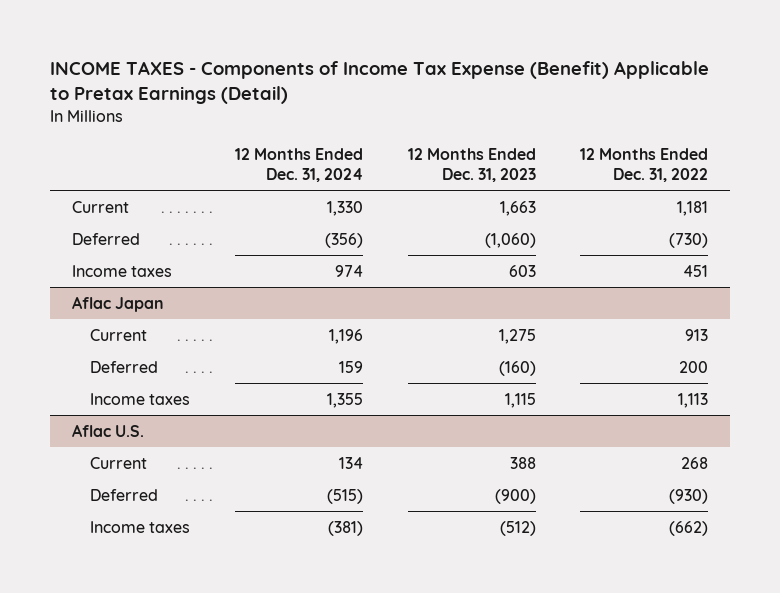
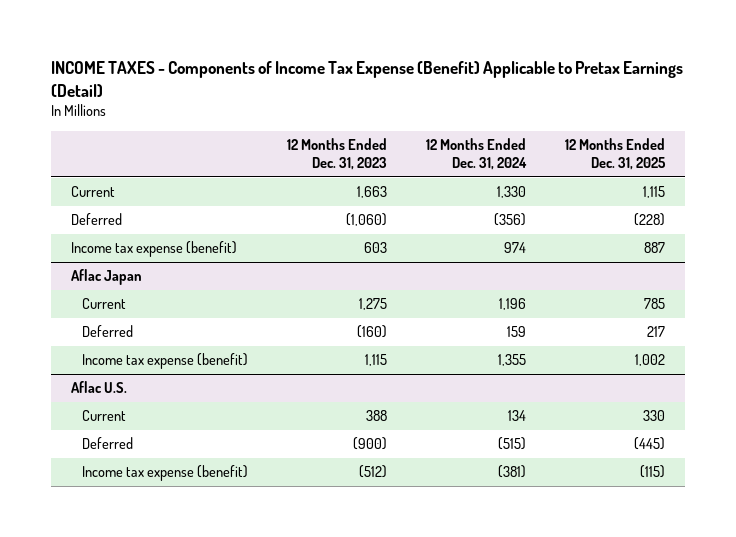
- | 12 Months Ended Dec. 31, 2024 | 12 Months Ended Dec. 31, 2023 | 12 Months Ended Dec. 31, 2022
+ | 12 Months Ended Dec. 31, 2023 | 12 Months Ended Dec. 31, 2024 | 12 Months Ended Dec. 31, 2025
- Income taxes | 974 | 603 | 451
+ Income tax expense (benefit) | 603 | 974 | 887
@ Aflac Japan
- Income taxes | 1,355 | 1,115 | 1,113
+ Income tax expense (benefit) | 1,115 | 1,355 | 1,002
@ Aflac U.S.
- Income taxes | (381) | (512) | (662)
+ Income tax expense (benefit) | (512) | (381) | (115)

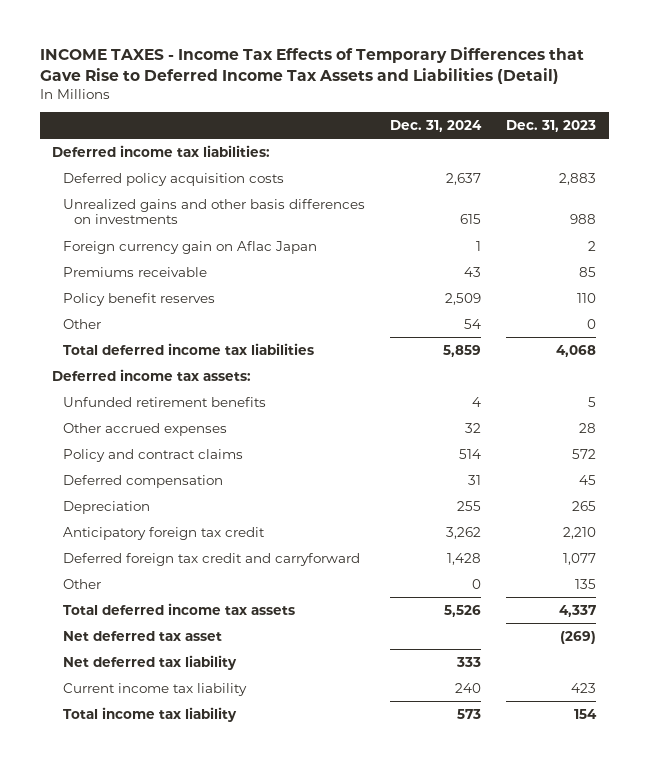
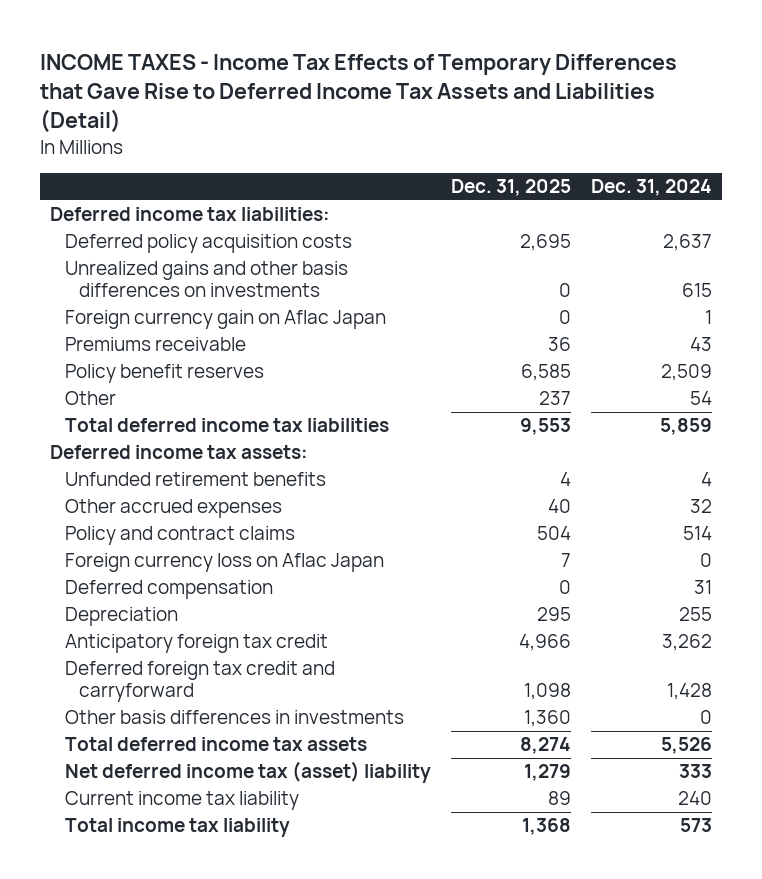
- | Dec. 31, 2024 | Dec. 31, 2023
+ | Dec. 31, 2025 | Dec. 31, 2024
+ Foreign currency loss on Aflac Japan | 7 | 0
- Other | 0 | 135
+ Other basis differences in investments | 1,360 | 0
- Net deferred tax asset | | (269)
- Net deferred tax liability | 333 |
+ Net deferred income tax (asset) liability | 1,279 | 333

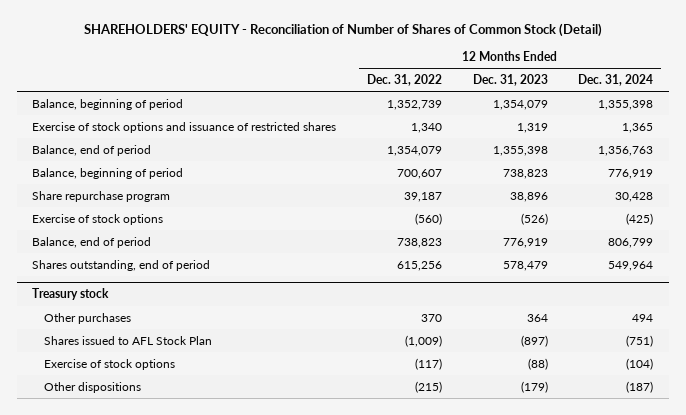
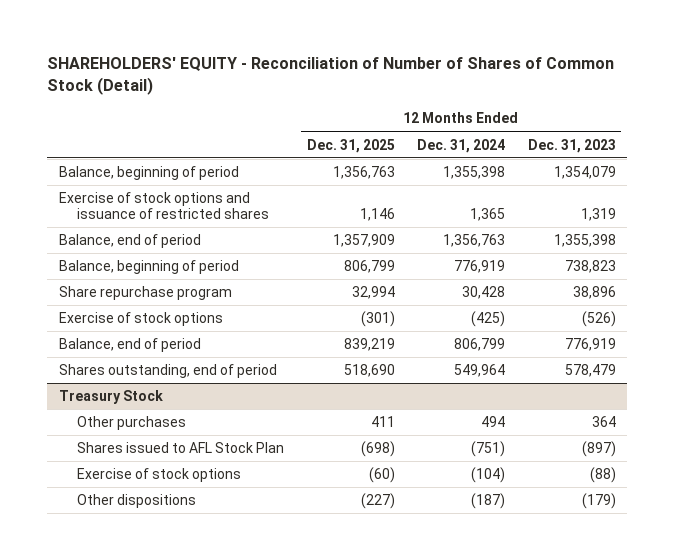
- | 12 Months Ended Dec. 31, 2022 | 12 Months Ended Dec. 31, 2023 | 12 Months Ended Dec. 31, 2024
+ | 12 Months Ended Dec. 31, 2025 | 12 Months Ended Dec. 31, 2024 | 12 Months Ended Dec. 31, 2023
- Treasury stock
+ Treasury Stock

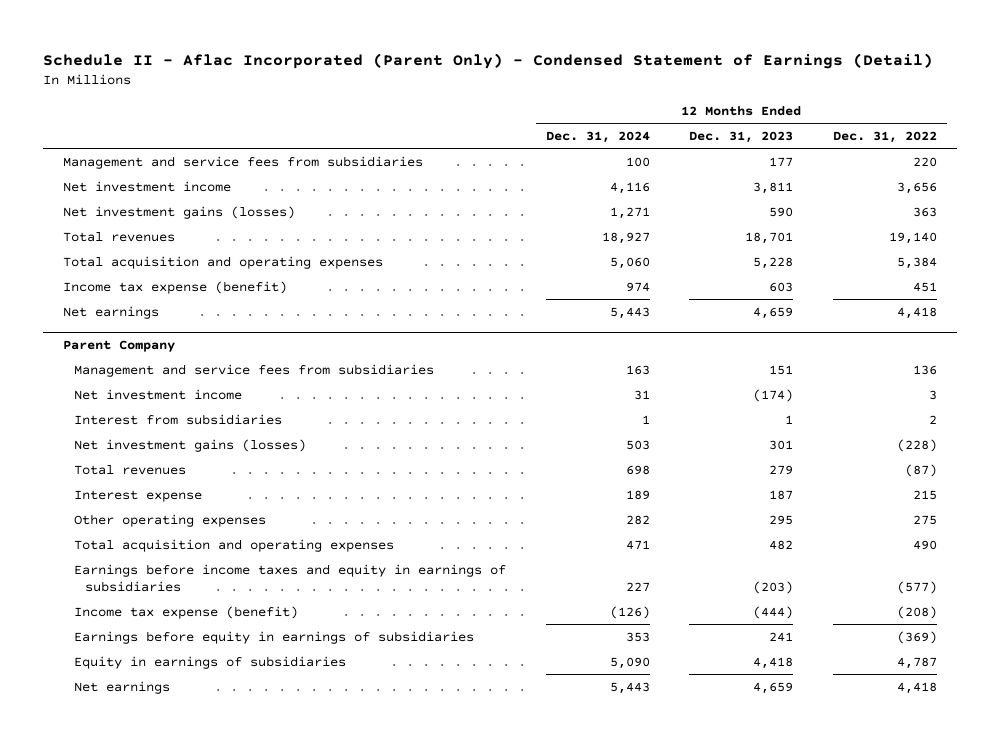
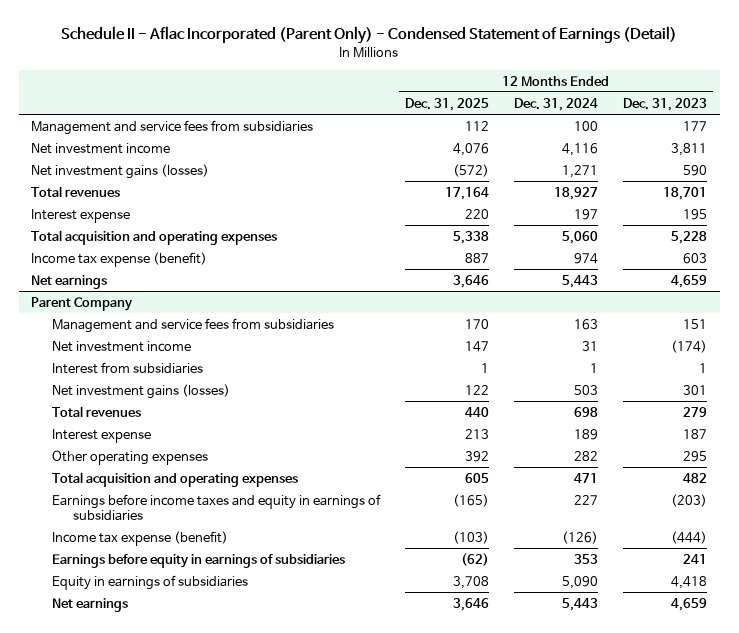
- | 12 Months Ended Dec. 31, 2024 | 12 Months Ended Dec. 31, 2023 | 12 Months Ended Dec. 31, 2022
+ | 12 Months Ended Dec. 31, 2025 | 12 Months Ended Dec. 31, 2024 | 12 Months Ended Dec. 31, 2023
+ Interest expense | 220 | 197 | 195

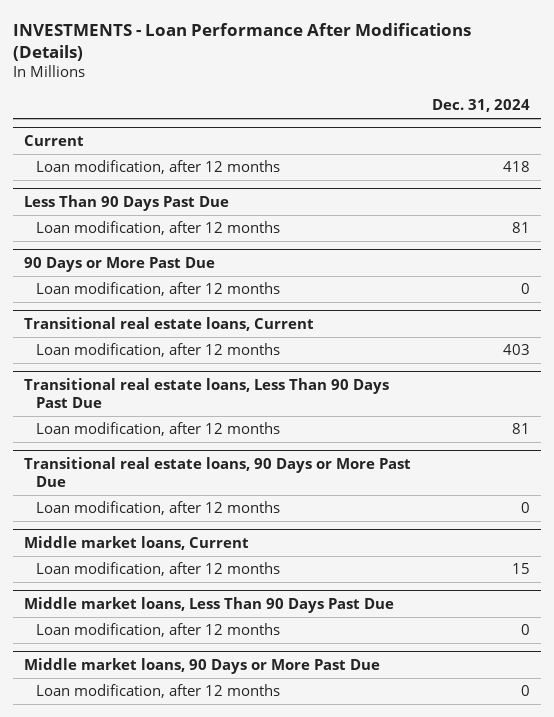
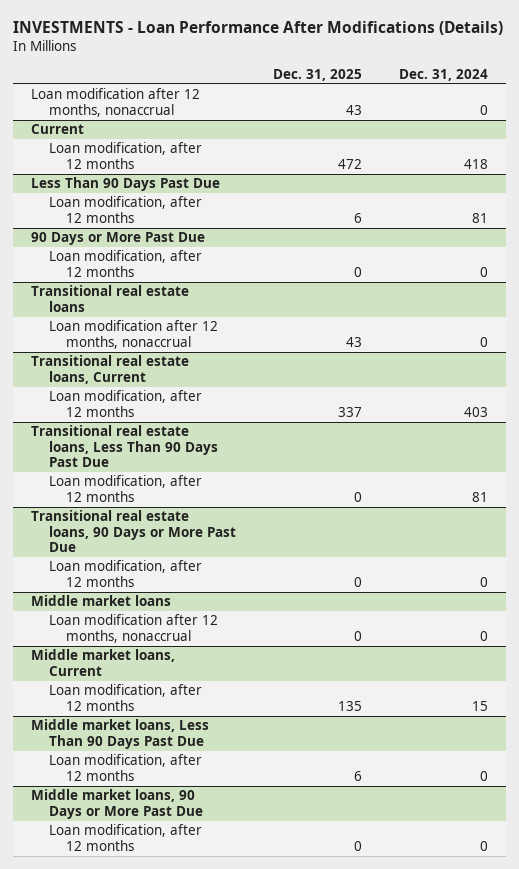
- | Dec. 31, 2024
+ | Dec. 31, 2025 | Dec. 31, 2024
+ Loan modification after 12 months, nonaccrual | 43 | 0
+ Transitional real estate loans
+ Loan modification after 12 months, nonaccrual | 43 | 0
+ Middle market loans
+ Loan modification after 12 months, nonaccrual | 0 | 0

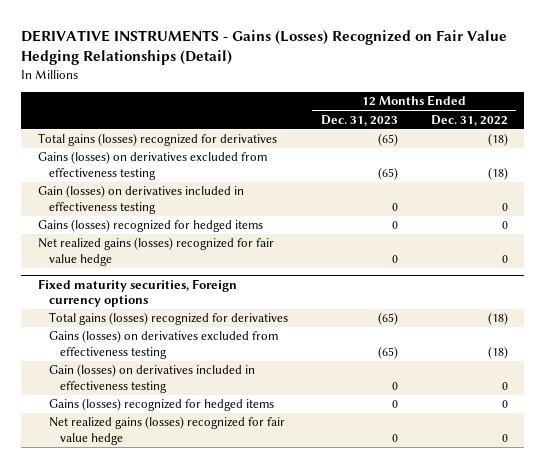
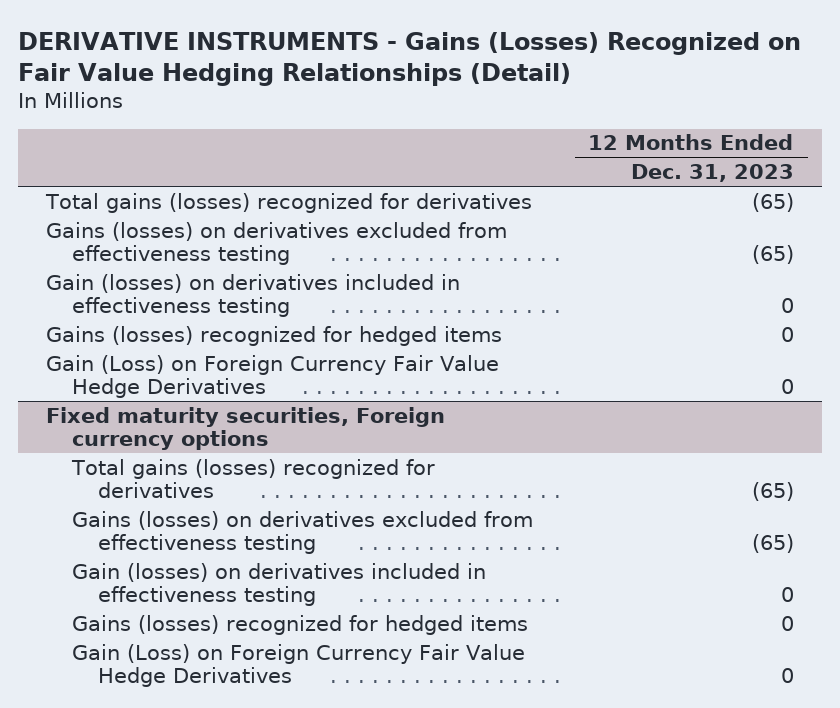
- | 12 Months Ended Dec. 31, 2023 | 12 Months Ended Dec. 31, 2022
+ | 12 Months Ended Dec. 31, 2023
- Net realized gains (losses) recognized for fair value hedge | 0 | 0
+ Gain (Loss) on Foreign Currency Fair Value Hedge Derivatives | 0
@ Fixed maturity securities, Foreign currency options
- Net realized gains (losses) recognized for fair value hedge | 0 | 0
+ Gain (Loss) on Foreign Currency Fair Value Hedge Derivatives | 0

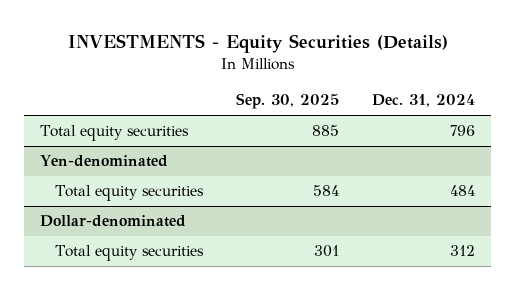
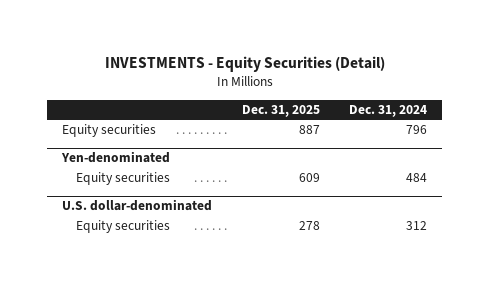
- INVESTMENTS - Equity Securities (Details)
+ INVESTMENTS - Equity Securities (Detail)
- | Sep. 30, 2025 | Dec. 31, 2024
+ | Dec. 31, 2025 | Dec. 31, 2024
- Total equity securities | 885 | 796
+ Equity securities | 887 | 796
@ Yen-denominated
- Total equity securities | 584 | 484
- Dollar-denominated
- Total equity securities | 301 | 312
@ Yen-denominated
+ Equity securities | 609 | 484
+ U.S. dollar-denominated
+ Equity securities | 278 | 312

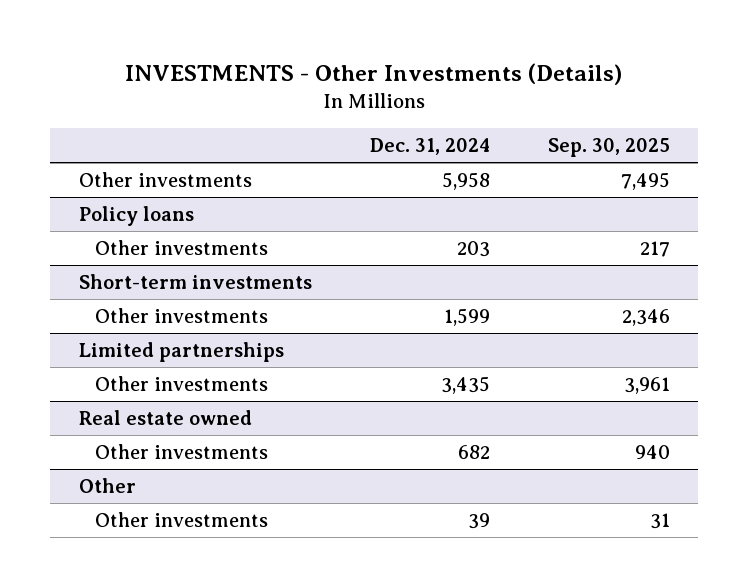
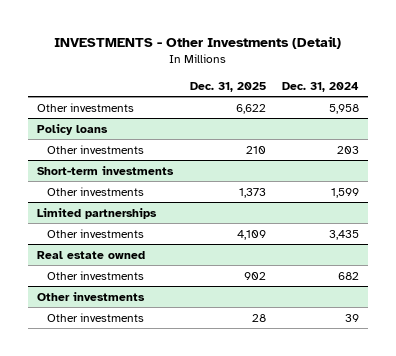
- INVESTMENTS - Other Investments (Details)
+ INVESTMENTS - Other Investments (Detail)
- | Dec. 31, 2024 | Sep. 30, 2025
+ | Dec. 31, 2025 | Dec. 31, 2024
- Other
+ Other investments

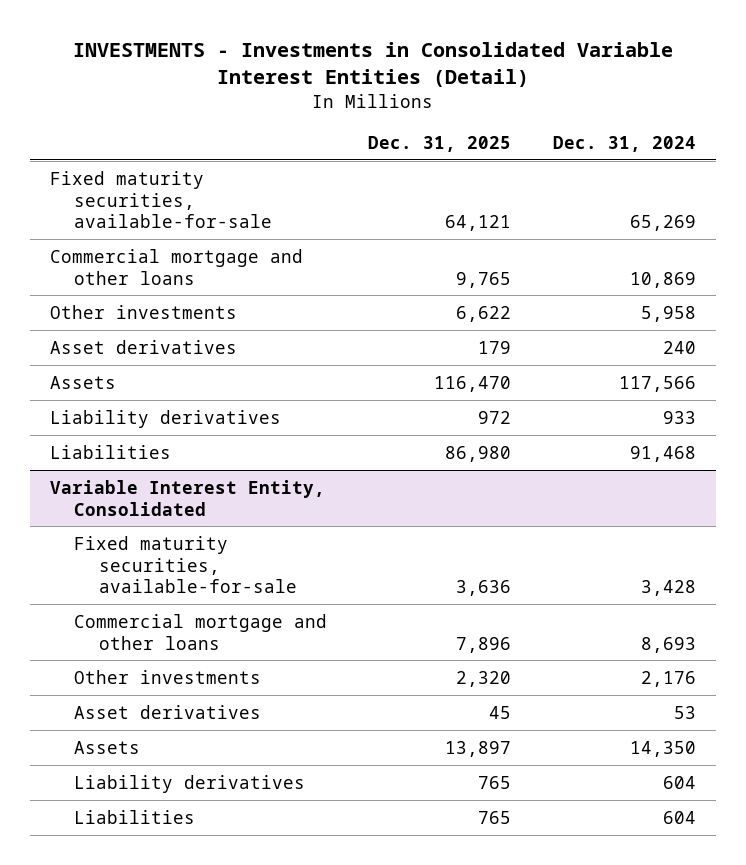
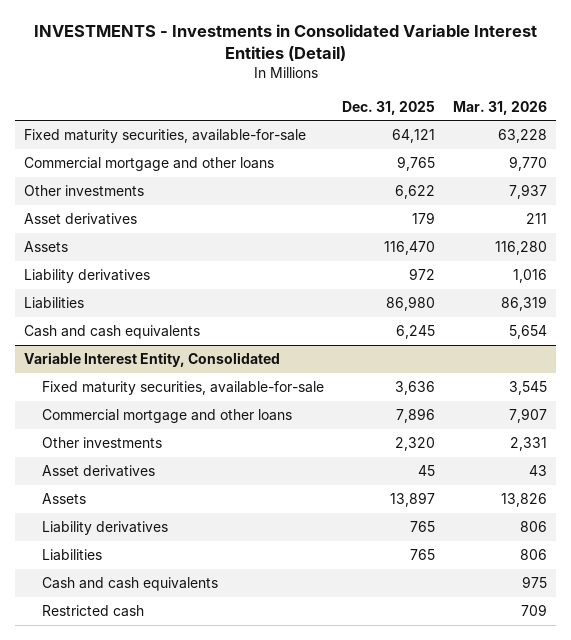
- | Dec. 31, 2025 | Dec. 31, 2024
+ | Dec. 31, 2025 | Mar. 31, 2026
+ Cash and cash equivalents | 6,245 | 5,654
@ Variable Interest Entity, Consolidated
+ Cash and cash equivalents | | 975
+ Restricted cash | | 709

